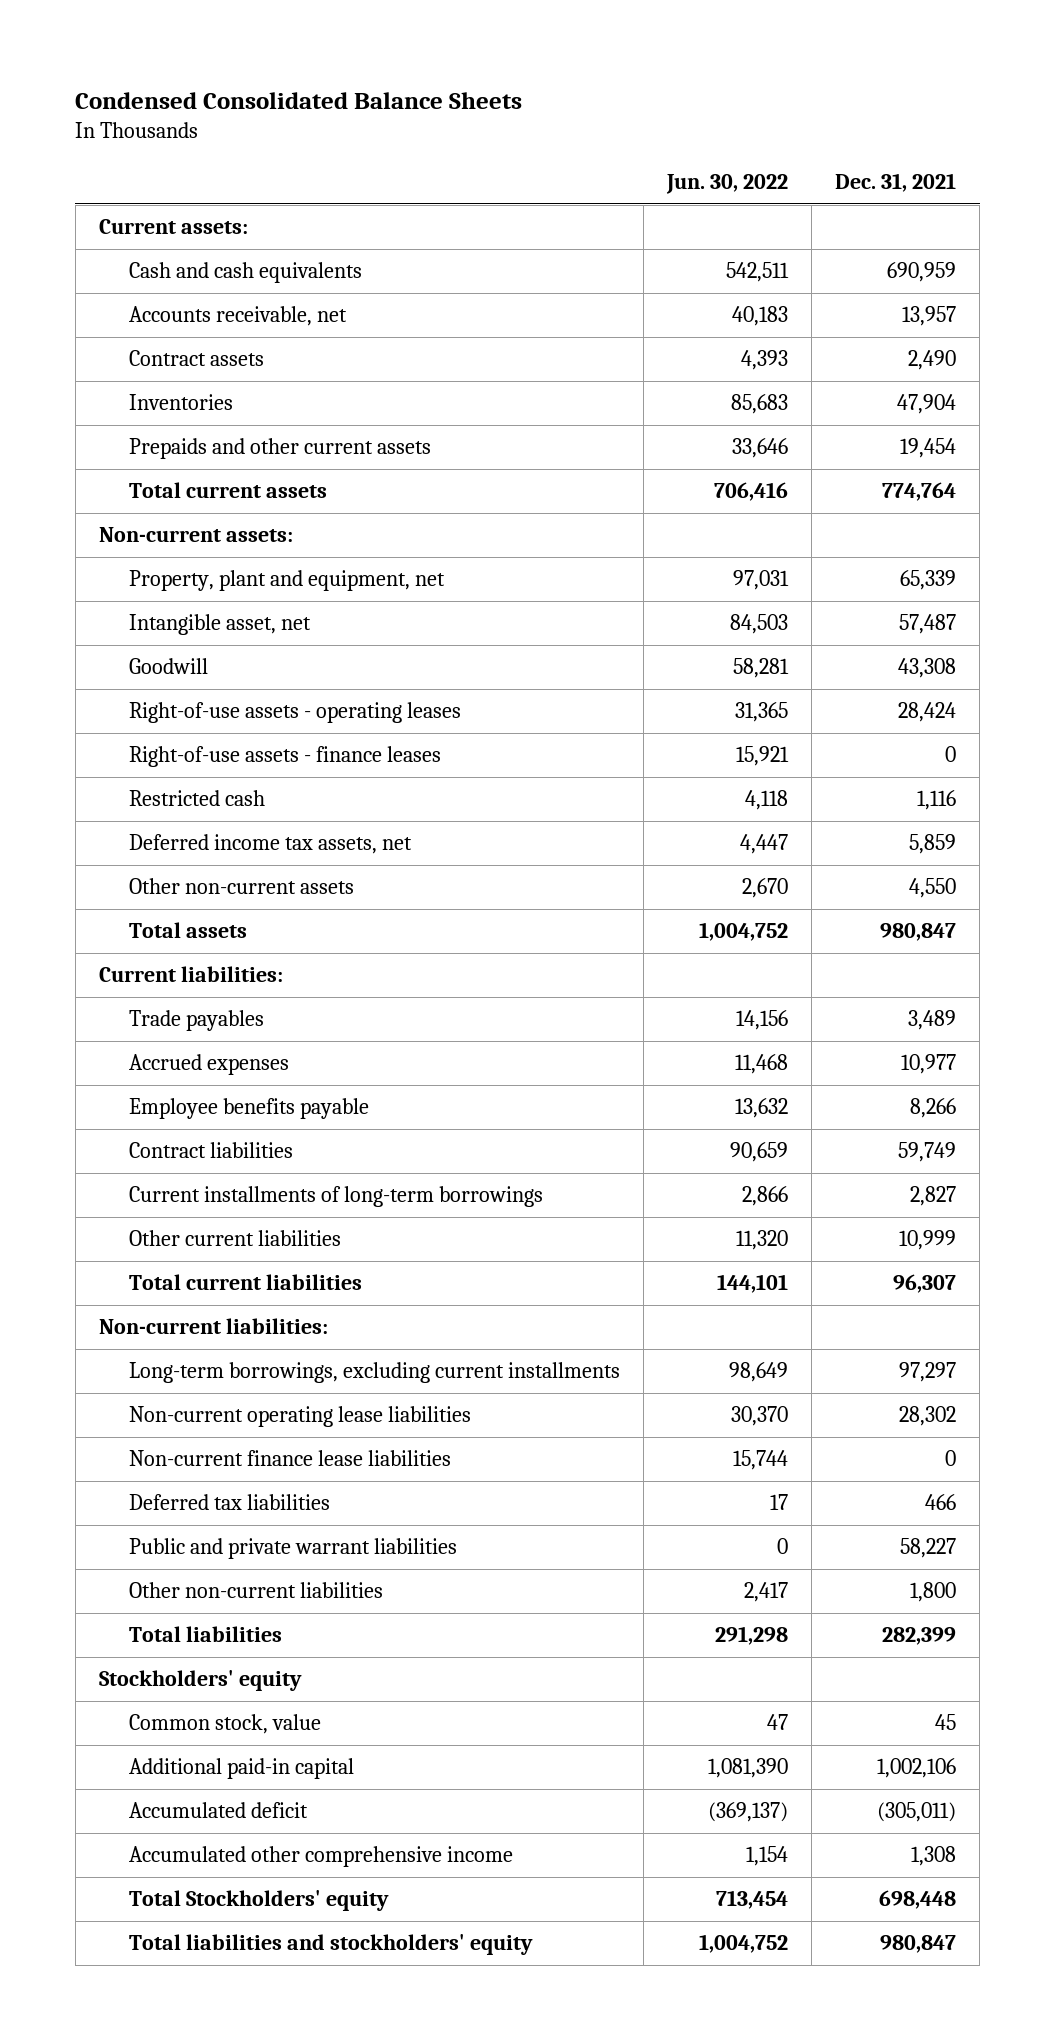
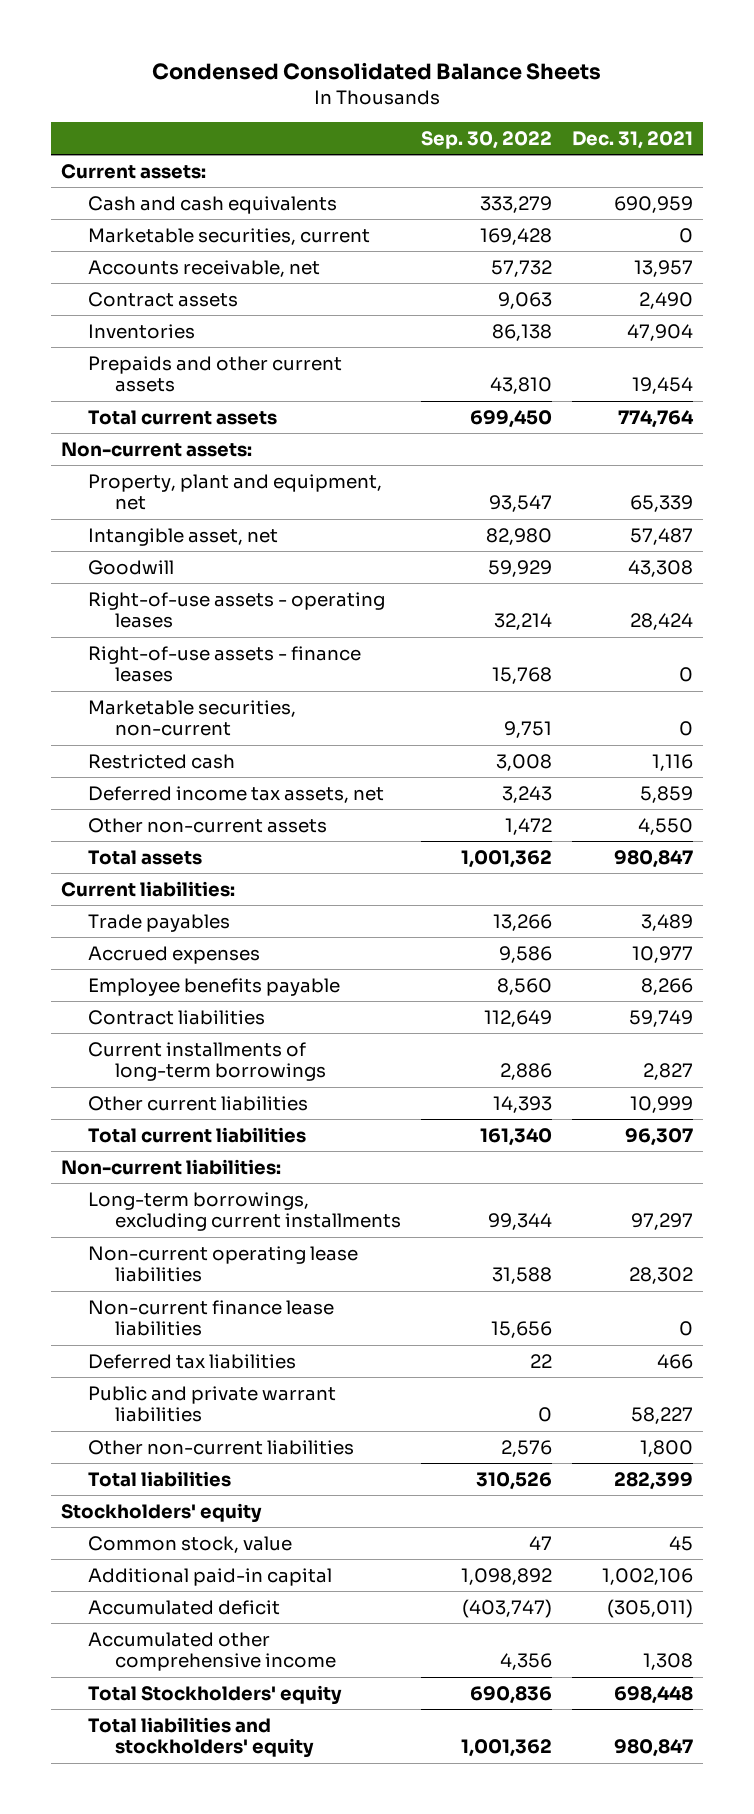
- | Jun. 30, 2022 | Dec. 31, 2021
+ | Sep. 30, 2022 | Dec. 31, 2021
+ Marketable securities, current | 169,428 | 0
+ Marketable securities, non-current | 9,751 | 0

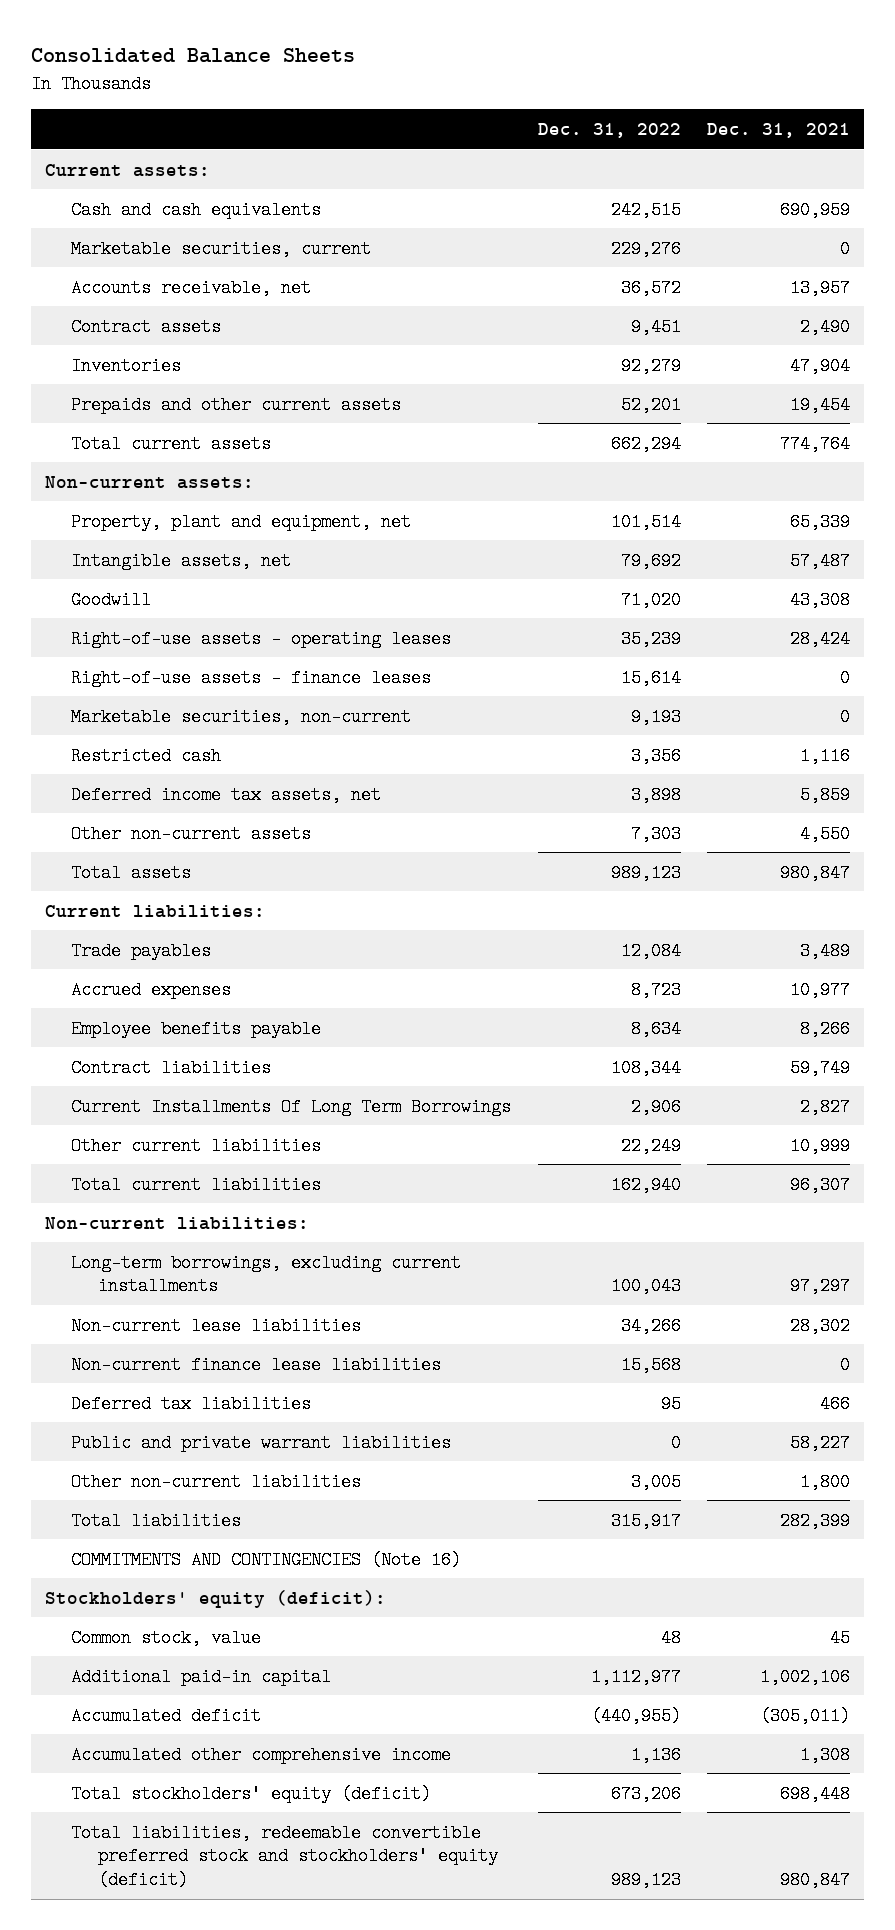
- Condensed Consolidated Balance Sheets
+ Consolidated Balance Sheets
- | Sep. 30, 2022 | Dec. 31, 2021
+ | Dec. 31, 2022 | Dec. 31, 2021
- Intangible asset, net | 82,980 | 57,487
+ Intangible assets, net | 79,692 | 57,487
- Current installments of long-term borrowings | 2,886 | 2,827
+ Current Installments Of Long Term Borrowings | 2,906 | 2,827
- Non-current operating lease liabilities | 31,588 | 28,302
+ Non-current lease liabilities | 34,266 | 28,302
- Stockholders' equity
+ COMMITMENTS AND CONTINGENCIES (Note 16)
+ Stockholders' equity (deficit):
- Total Stockholders' equity | 690,836 | 698,448
- Total liabilities and stockholders' equity | 1,001,362 | 980,847
+ Total stockholders' equity (deficit) | 673,206 | 698,448
+ Total liabilities, redeemable convertible preferred stock and stockholders' equity (deficit) | 989,123 | 980,847

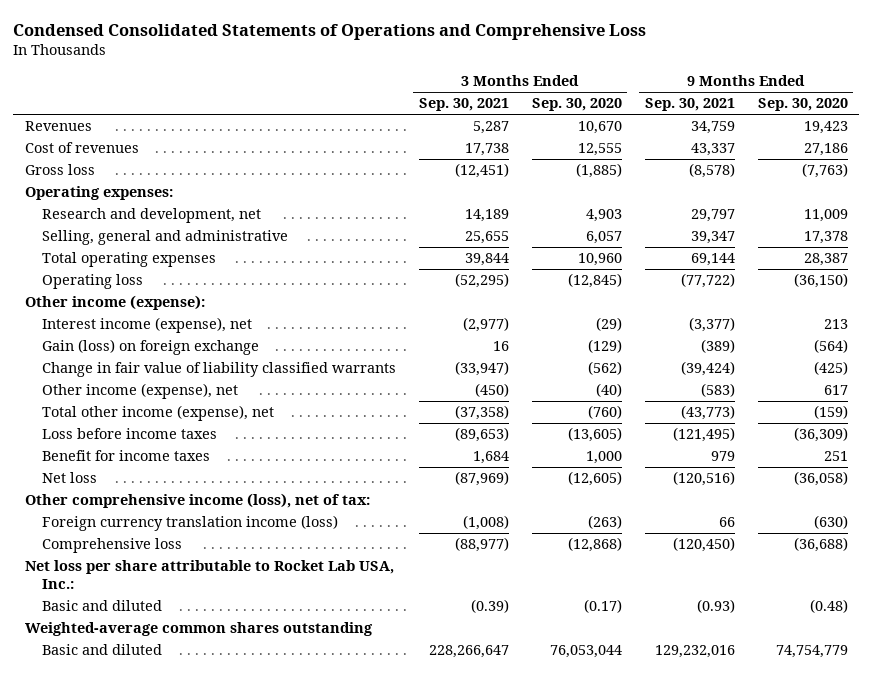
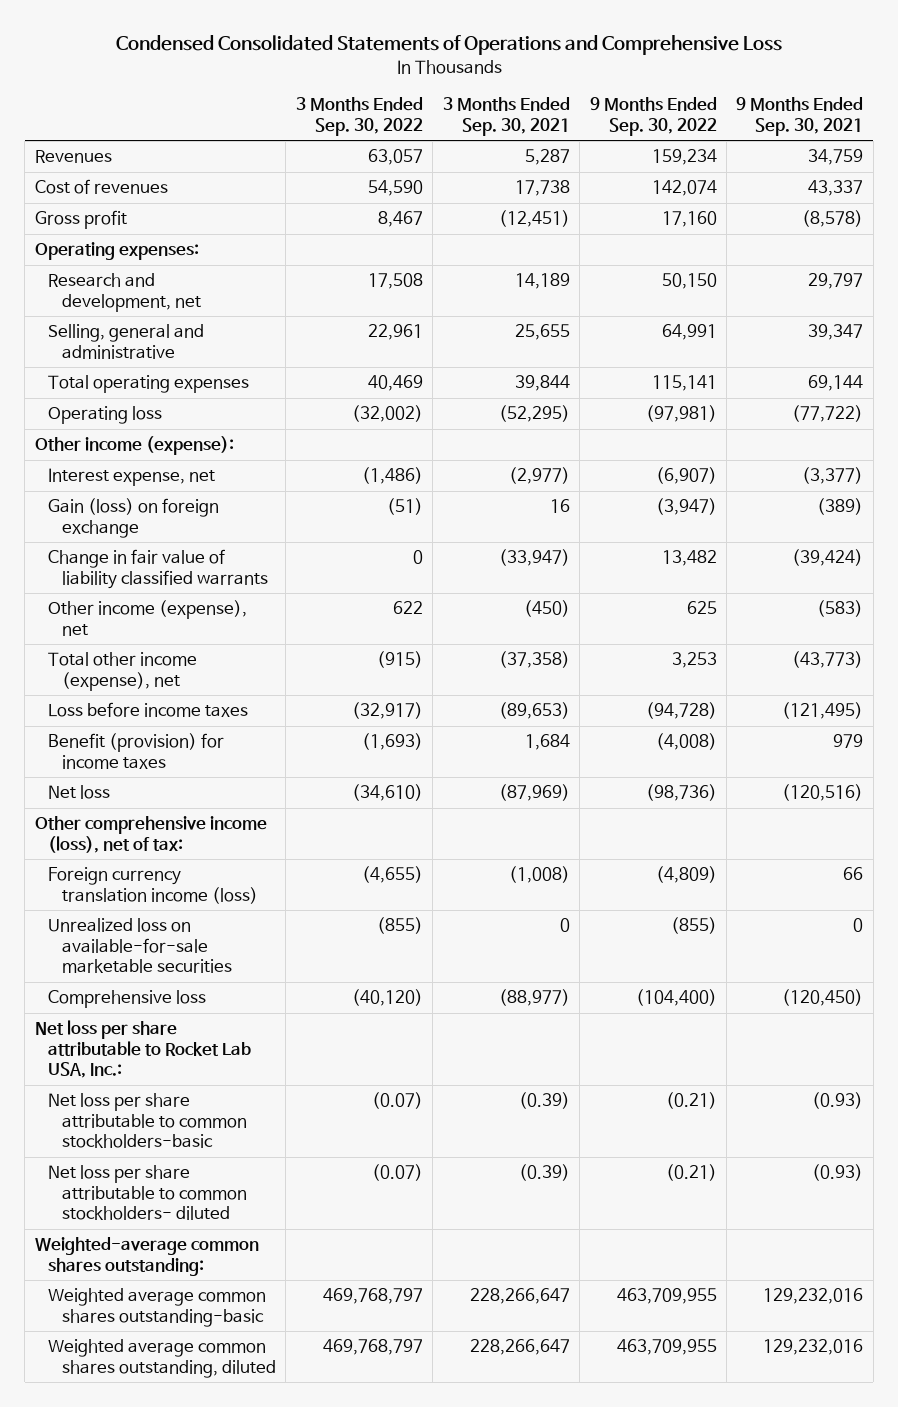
- | 3 Months Ended Sep. 30, 2021 | 3 Months Ended Sep. 30, 2020 | 9 Months Ended Sep. 30, 2021 | 9 Months Ended Sep. 30, 2020
+ | 3 Months Ended Sep. 30, 2022 | 3 Months Ended Sep. 30, 2021 | 9 Months Ended Sep. 30, 2022 | 9 Months Ended Sep. 30, 2021
- Gross loss | (12,451) | (1,885) | (8,578) | (7,763)
+ Gross profit | 8,467 | (12,451) | 17,160 | (8,578)
- Interest income (expense), net | (2,977) | (29) | (3,377) | 213
+ Interest expense, net | (1,486) | (2,977) | (6,907) | (3,377)
- Benefit for income taxes | 1,684 | 1,000 | 979 | 251
+ Benefit (provision) for income taxes | (1,693) | 1,684 | (4,008) | 979
+ Unrealized loss on available-for-sale marketable securities | (855) | 0 | (855) | 0
- Basic and diluted | (0.39) | (0.17) | (0.93) | (0.48)
- Weighted-average common shares outstanding
- Basic and diluted | 228,266,647 | 76,053,044 | 129,232,016 | 74,754,779
+ Net loss per share attributable to common stockholders-basic | (0.07) | (0.39) | (0.21) | (0.93)
+ Net loss per share attributable to common stockholders- diluted | (0.07) | (0.39) | (0.21) | (0.93)
+ Weighted-average common shares outstanding:
+ Weighted average common shares outstanding-basic | 469,768,797 | 228,266,647 | 463,709,955 | 129,232,016
+ Weighted average common shares outstanding, diluted | 469,768,797 | 228,266,647 | 463,709,955 | 129,232,016

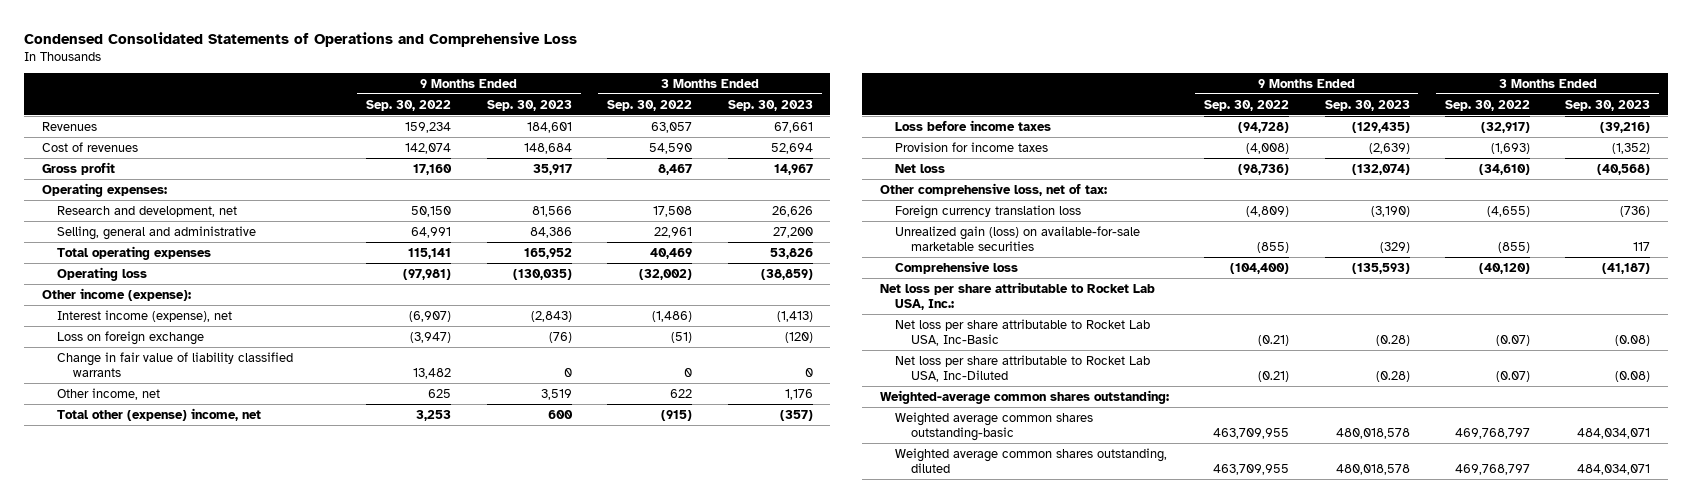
- | 3 Months Ended Sep. 30, 2022 | 3 Months Ended Sep. 30, 2021 | 9 Months Ended Sep. 30, 2022 | 9 Months Ended Sep. 30, 2021
+ | 9 Months Ended Sep. 30, 2022 | 9 Months Ended Sep. 30, 2023 | 3 Months Ended Sep. 30, 2022 | 3 Months Ended Sep. 30, 2023
- Interest expense, net | (1,486) | (2,977) | (6,907) | (3,377)
- Gain (loss) on foreign exchange | (51) | 16 | (3,947) | (389)
+ Interest income (expense), net | (6,907) | (2,843) | (1,486) | (1,413)
+ Loss on foreign exchange | (3,947) | (76) | (51) | (120)
- Other income (expense), net | 622 | (450) | 625 | (583)
- Total other income (expense), net | (915) | (37,358) | 3,253 | (43,773)
+ Other income, net | 625 | 3,519 | 622 | 1,176
+ Total other (expense) income, net | 3,253 | 600 | (915) | (357)
- Benefit (provision) for income taxes | (1,693) | 1,684 | (4,008) | 979
+ Provision for income taxes | (4,008) | (2,639) | (1,693) | (1,352)
- Other comprehensive income (loss), net of tax:
- Foreign currency translation income (loss) | (4,655) | (1,008) | (4,809) | 66
- Unrealized loss on available-for-sale marketable securities | (855) | 0 | (855) | 0
+ Other comprehensive loss, net of tax:
+ Foreign currency translation loss | (4,809) | (3,190) | (4,655) | (736)
+ Unrealized gain (loss) on available-for-sale marketable securities | (855) | (329) | (855) | 117
- Net loss per share attributable to common stockholders-basic | (0.07) | (0.39) | (0.21) | (0.93)
- Net loss per share attributable to common stockholders- diluted | (0.07) | (0.39) | (0.21) | (0.93)
+ Net loss per share attributable to Rocket Lab USA, Inc-Basic | (0.21) | (0.28) | (0.07) | (0.08)
+ Net loss per share attributable to Rocket Lab USA, Inc-Diluted | (0.21) | (0.28) | (0.07) | (0.08)

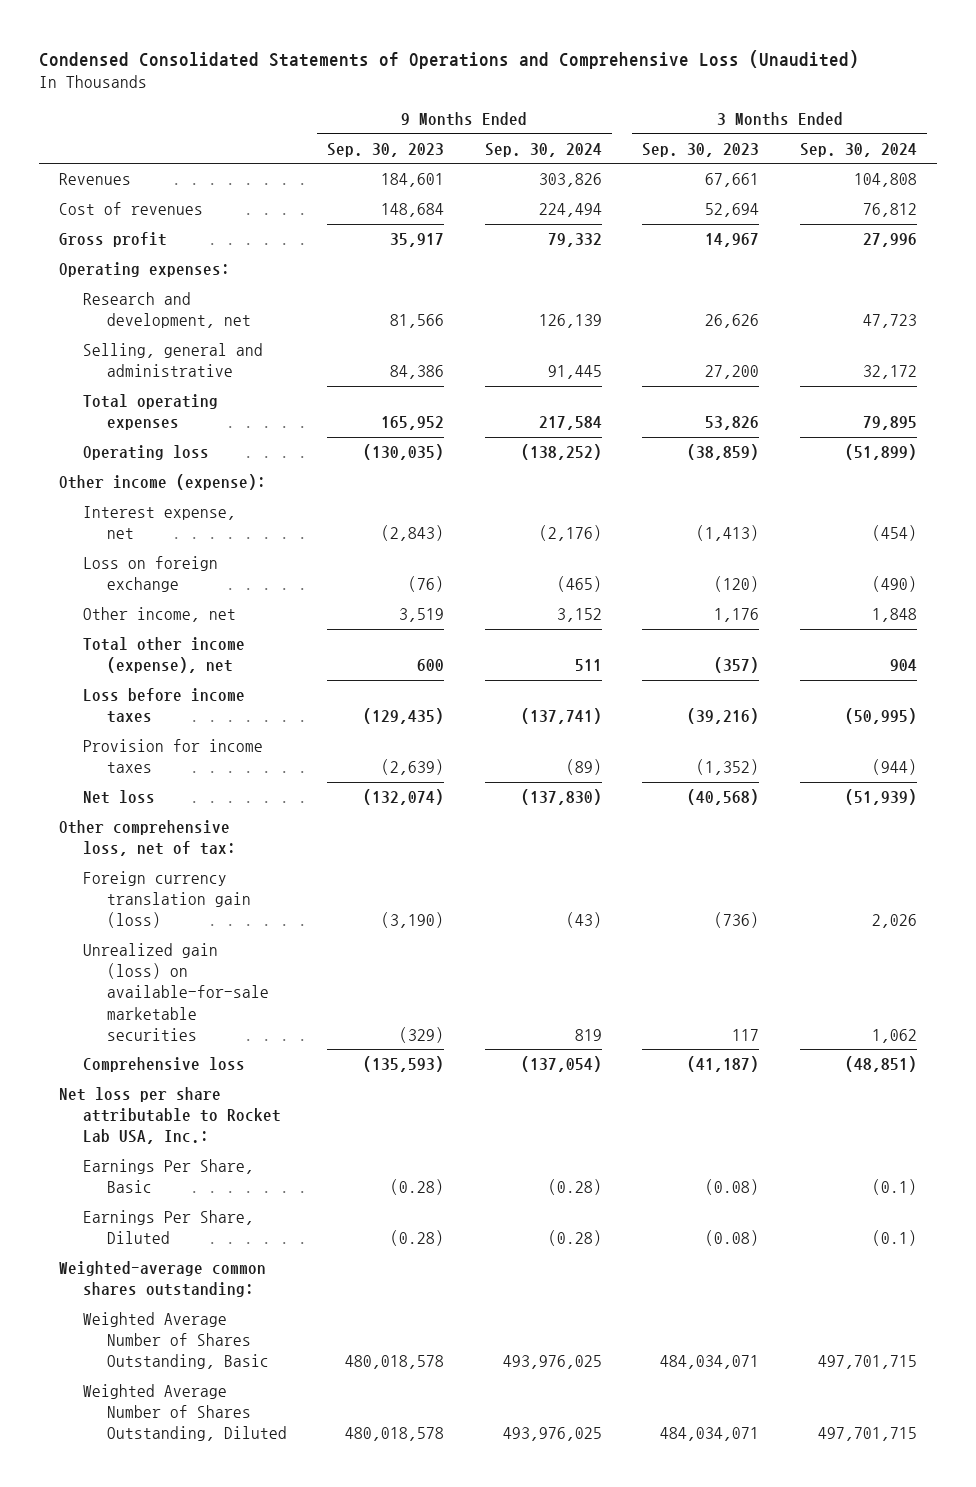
- Condensed Consolidated Statements of Operations and Comprehensive Loss
+ Condensed Consolidated Statements of Operations and Comprehensive Loss (Unaudited)
- | 9 Months Ended Sep. 30, 2022 | 9 Months Ended Sep. 30, 2023 | 3 Months Ended Sep. 30, 2022 | 3 Months Ended Sep. 30, 2023
+ | 9 Months Ended Sep. 30, 2023 | 9 Months Ended Sep. 30, 2024 | 3 Months Ended Sep. 30, 2023 | 3 Months Ended Sep. 30, 2024
- Interest income (expense), net | (6,907) | (2,843) | (1,486) | (1,413)
+ Interest expense, net | (2,843) | (2,176) | (1,413) | (454)
- Change in fair value of liability classified warrants | 13,482 | 0 | 0 | 0
- Total other (expense) income, net | 3,253 | 600 | (915) | (357)
+ Total other income (expense), net | 600 | 511 | (357) | 904
- Foreign currency translation loss | (4,809) | (3,190) | (4,655) | (736)
+ Foreign currency translation gain (loss) | (3,190) | (43) | (736) | 2,026
- Net loss per share attributable to Rocket Lab USA, Inc-Basic | (0.21) | (0.28) | (0.07) | (0.08)
- Net loss per share attributable to Rocket Lab USA, Inc-Diluted | (0.21) | (0.28) | (0.07) | (0.08)
+ Earnings Per Share, Basic | (0.28) | (0.28) | (0.08) | (0.1)
+ Earnings Per Share, Diluted | (0.28) | (0.28) | (0.08) | (0.1)
- Weighted average common shares outstanding-basic | 463,709,955 | 480,018,578 | 469,768,797 | 484,034,071
- Weighted average common shares outstanding, diluted | 463,709,955 | 480,018,578 | 469,768,797 | 484,034,071
+ Weighted Average Number of Shares Outstanding, Basic | 480,018,578 | 493,976,025 | 484,034,071 | 497,701,715
+ Weighted Average Number of Shares Outstanding, Diluted | 480,018,578 | 493,976,025 | 484,034,071 | 497,701,715

